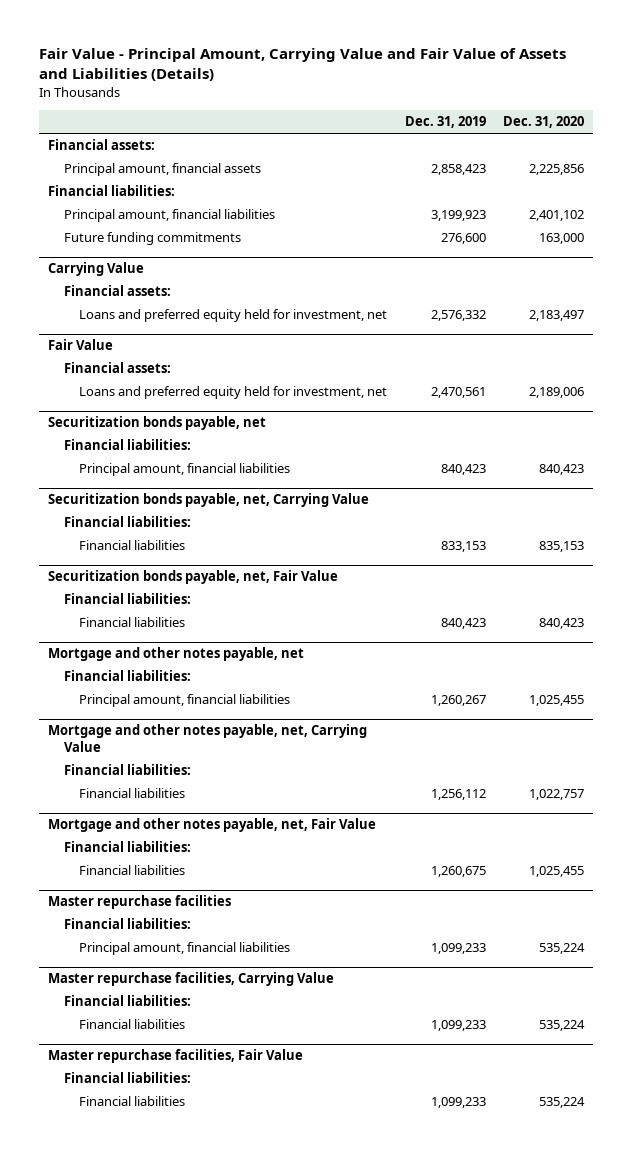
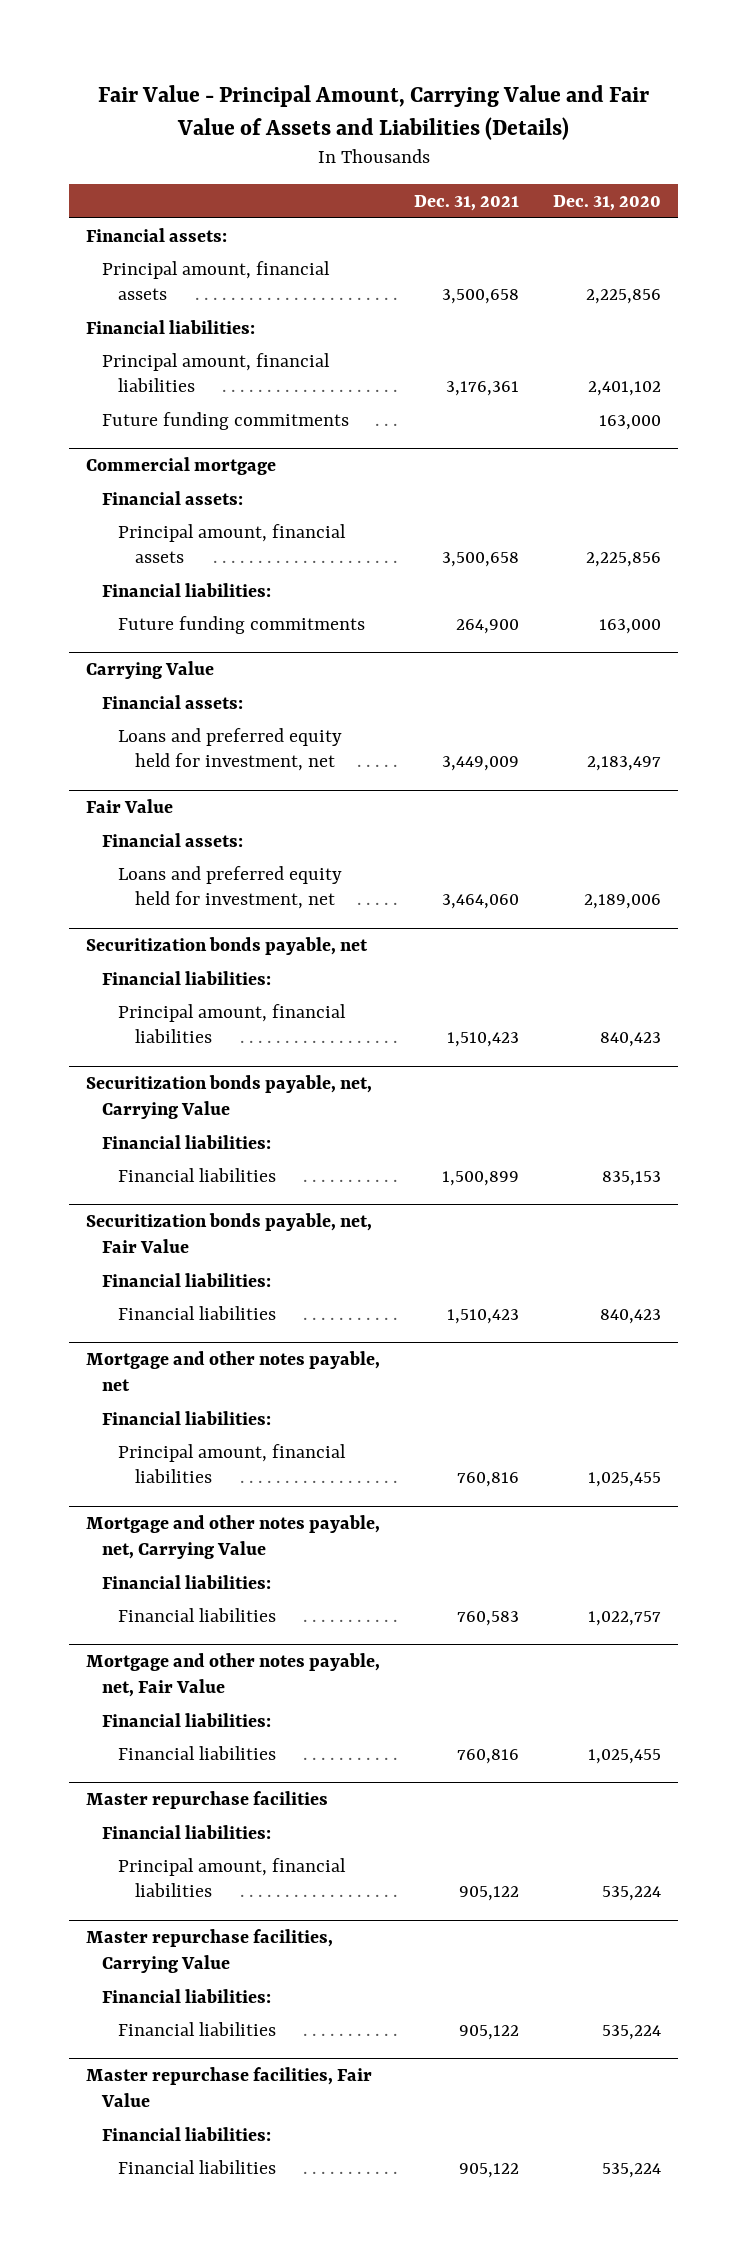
- | Dec. 31, 2019 | Dec. 31, 2020
+ | Dec. 31, 2021 | Dec. 31, 2020
+ Commercial mortgage
+ Financial assets:
+ Principal amount, financial assets | 3,500,658 | 2,225,856
+ Financial liabilities:
+ Future funding commitments | 264,900 | 163,000

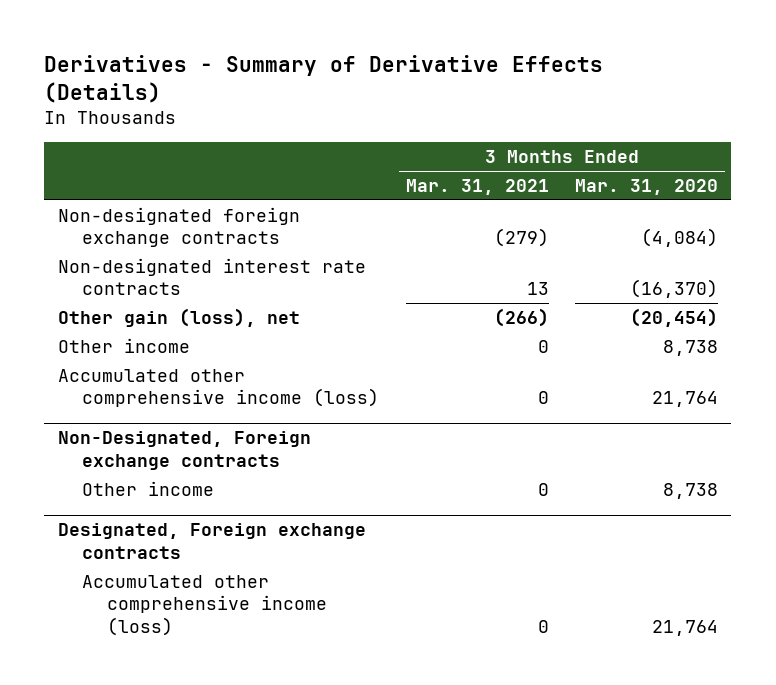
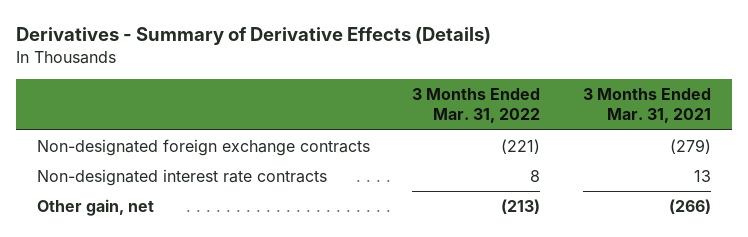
- | 3 Months Ended Mar. 31, 2021 | 3 Months Ended Mar. 31, 2020
+ | 3 Months Ended Mar. 31, 2022 | 3 Months Ended Mar. 31, 2021
- Other gain (loss), net | (266) | (20,454)
- Other income | 0 | 8,738
- Accumulated other comprehensive income (loss) | 0 | 21,764
- Non-Designated, Foreign exchange contracts
- Other income | 0 | 8,738
- Designated, Foreign exchange contracts
- Accumulated other comprehensive income (loss) | 0 | 21,764
+ Other gain, net | (213) | (266)

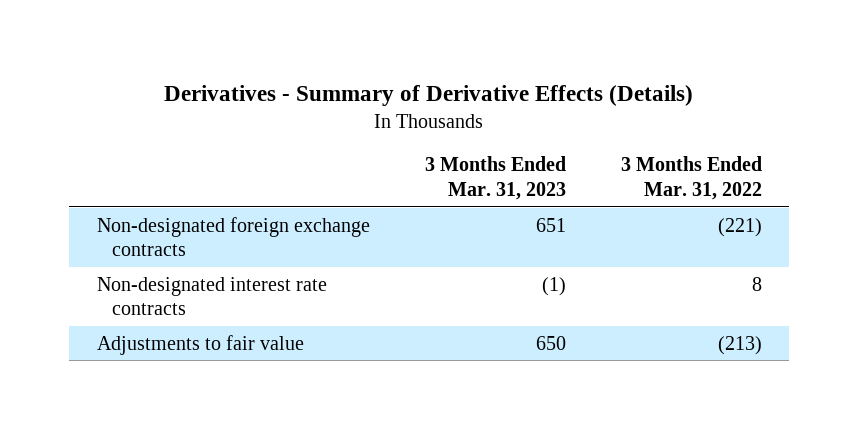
- | 3 Months Ended Mar. 31, 2022 | 3 Months Ended Mar. 31, 2021
+ | 3 Months Ended Mar. 31, 2023 | 3 Months Ended Mar. 31, 2022
- Other gain, net | (213) | (266)
+ Adjustments to fair value | 650 | (213)

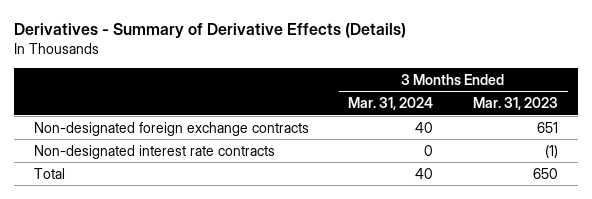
- | 3 Months Ended Mar. 31, 2023 | 3 Months Ended Mar. 31, 2022
+ | 3 Months Ended Mar. 31, 2024 | 3 Months Ended Mar. 31, 2023
- Adjustments to fair value | 650 | (213)
+ Total | 40 | 650

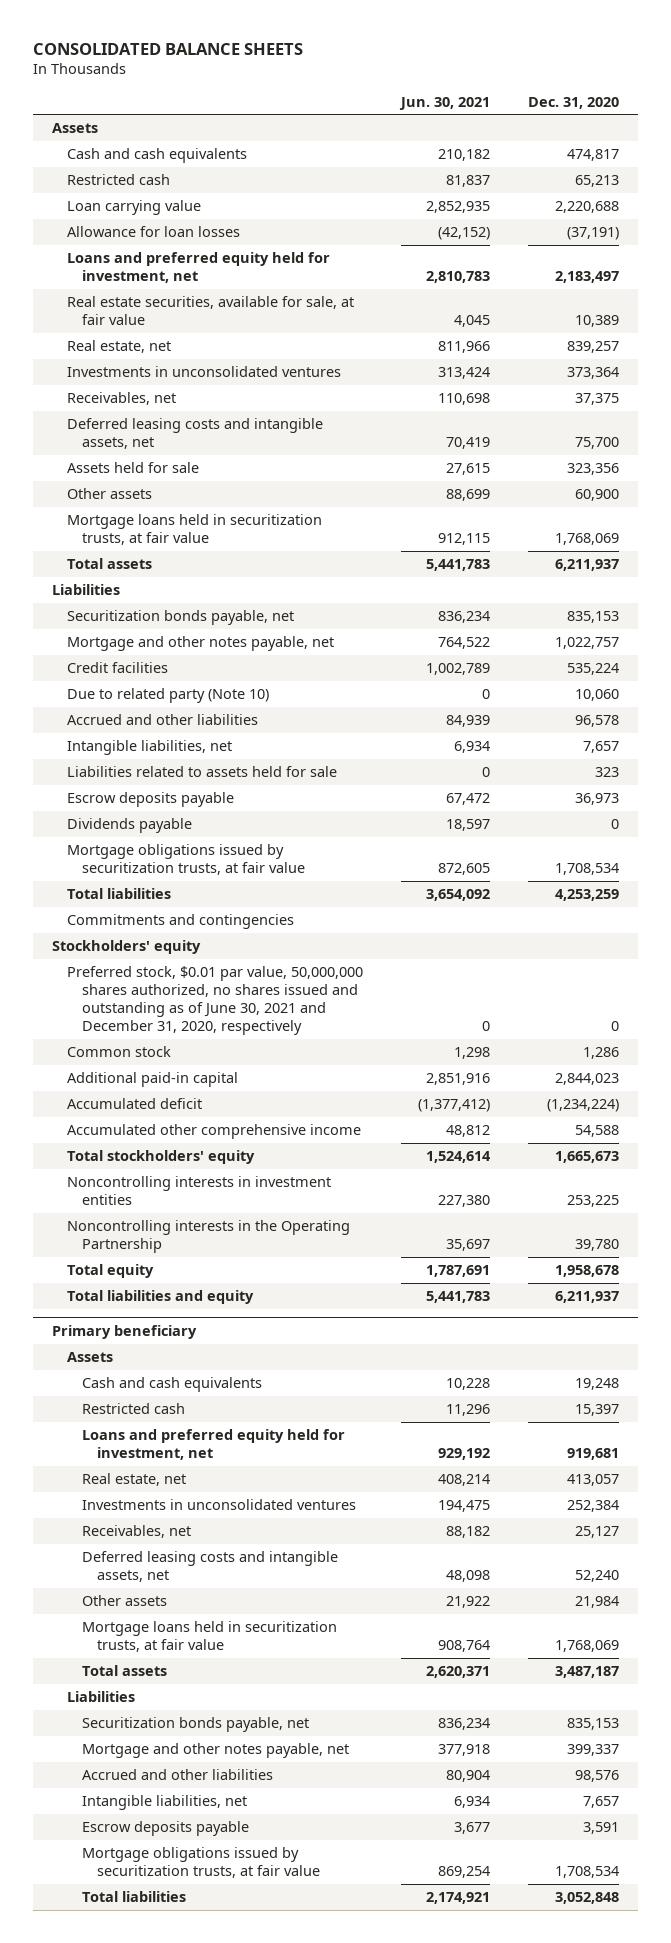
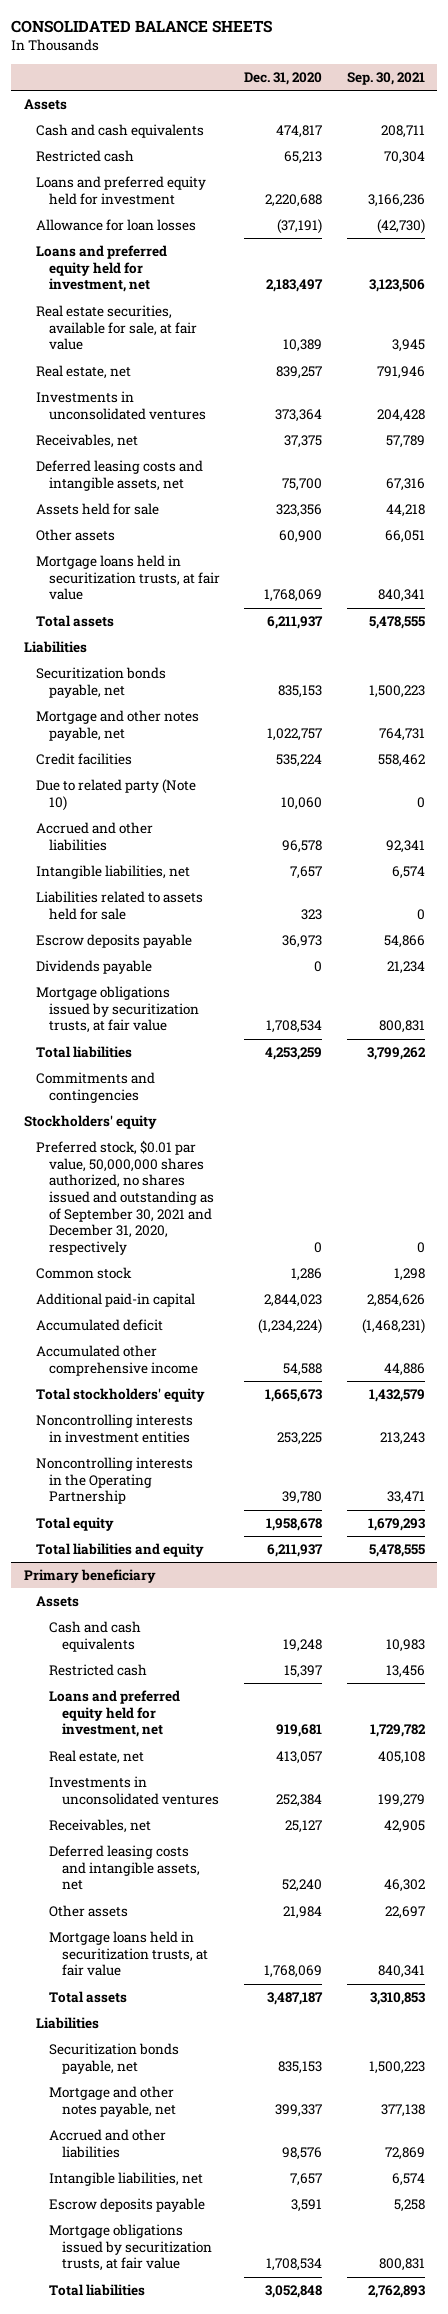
- | Jun. 30, 2021 | Dec. 31, 2020
+ | Dec. 31, 2020 | Sep. 30, 2021
- Loan carrying value | 2,852,935 | 2,220,688
+ Loans and preferred equity held for investment | 2,220,688 | 3,166,236
- Preferred stock, $0.01 par value, 50,000,000 shares authorized, no shares issued and outstanding as of June 30, 2021 and December 31, 2020, respectively | 0 | 0
+ Preferred stock, $0.01 par value, 50,000,000 shares authorized, no shares issued and outstanding as of September 30, 2021 and December 31, 2020, respectively | 0 | 0

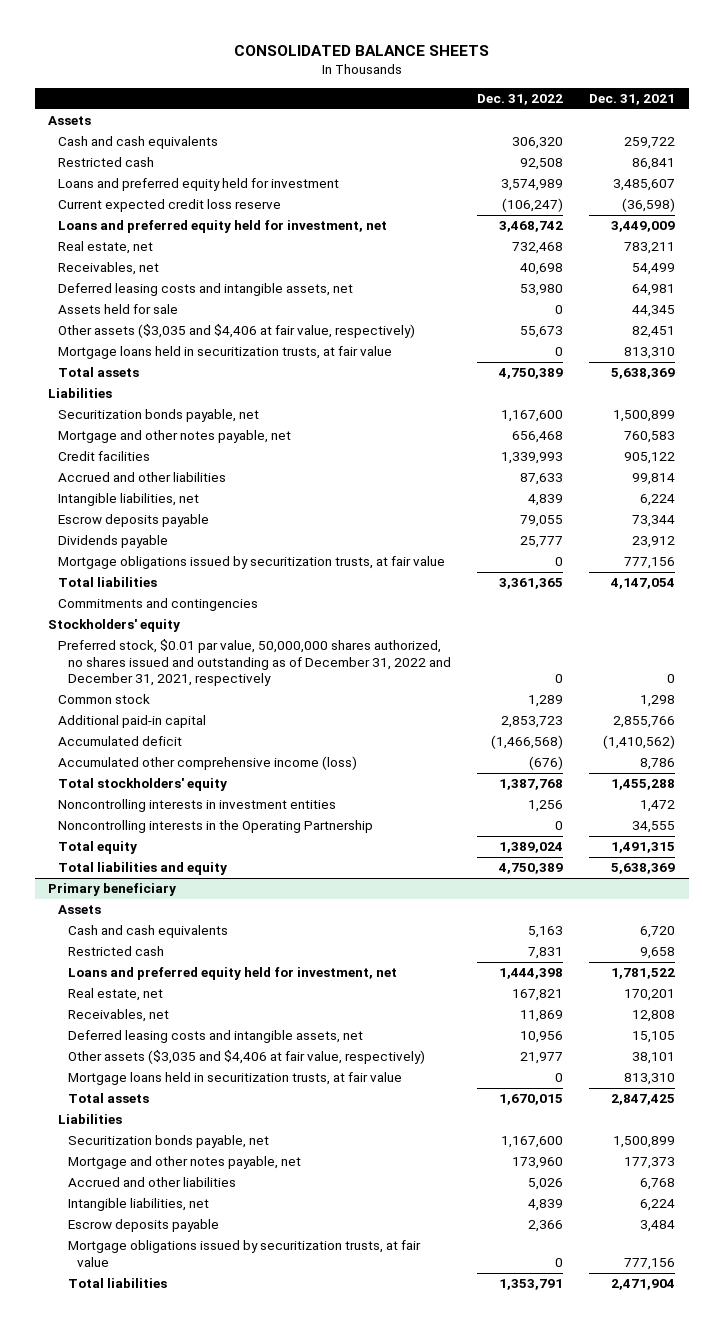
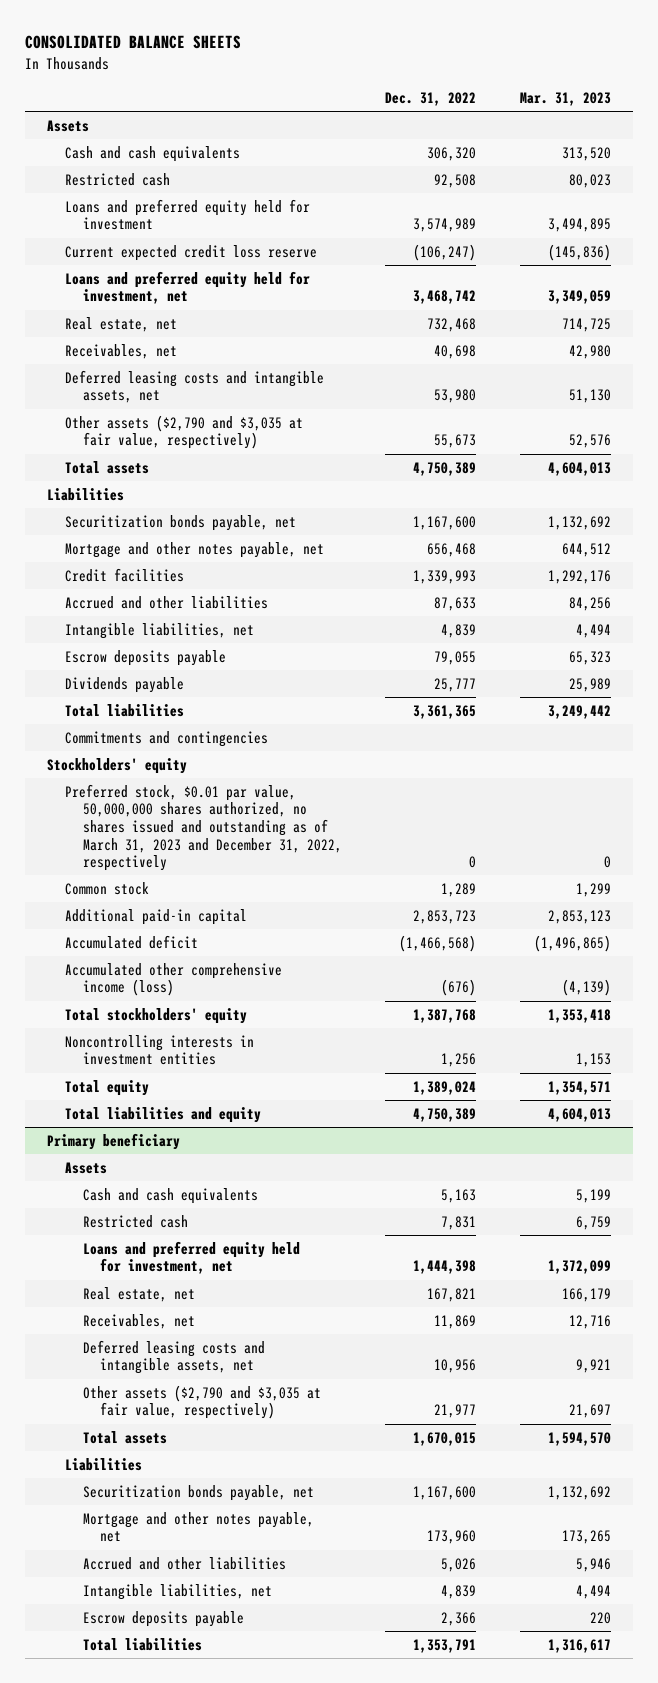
- | Dec. 31, 2022 | Dec. 31, 2021
+ | Dec. 31, 2022 | Mar. 31, 2023
- Assets held for sale | 0 | 44,345
- Other assets ($3,035 and $4,406 at fair value, respectively) | 55,673 | 82,451
- Mortgage loans held in securitization trusts, at fair value | 0 | 813,310
+ Other assets ($2,790 and $3,035 at fair value, respectively) | 55,673 | 52,576
- Mortgage obligations issued by securitization trusts, at fair value | 0 | 777,156
- Preferred stock, $0.01 par value, 50,000,000 shares authorized, no shares issued and outstanding as of December 31, 2022 and December 31, 2021, respectively | 0 | 0
+ Preferred stock, $0.01 par value, 50,000,000 shares authorized, no shares issued and outstanding as of March 31, 2023 and December 31, 2022, respectively | 0 | 0
- Noncontrolling interests in the Operating Partnership | 0 | 34,555
@ Primary beneficiary
- Other assets ($3,035 and $4,406 at fair value, respectively) | 21,977 | 38,101
- Mortgage loans held in securitization trusts, at fair value | 0 | 813,310
+ Other assets ($2,790 and $3,035 at fair value, respectively) | 21,977 | 21,697
- Mortgage obligations issued by securitization trusts, at fair value | 0 | 777,156

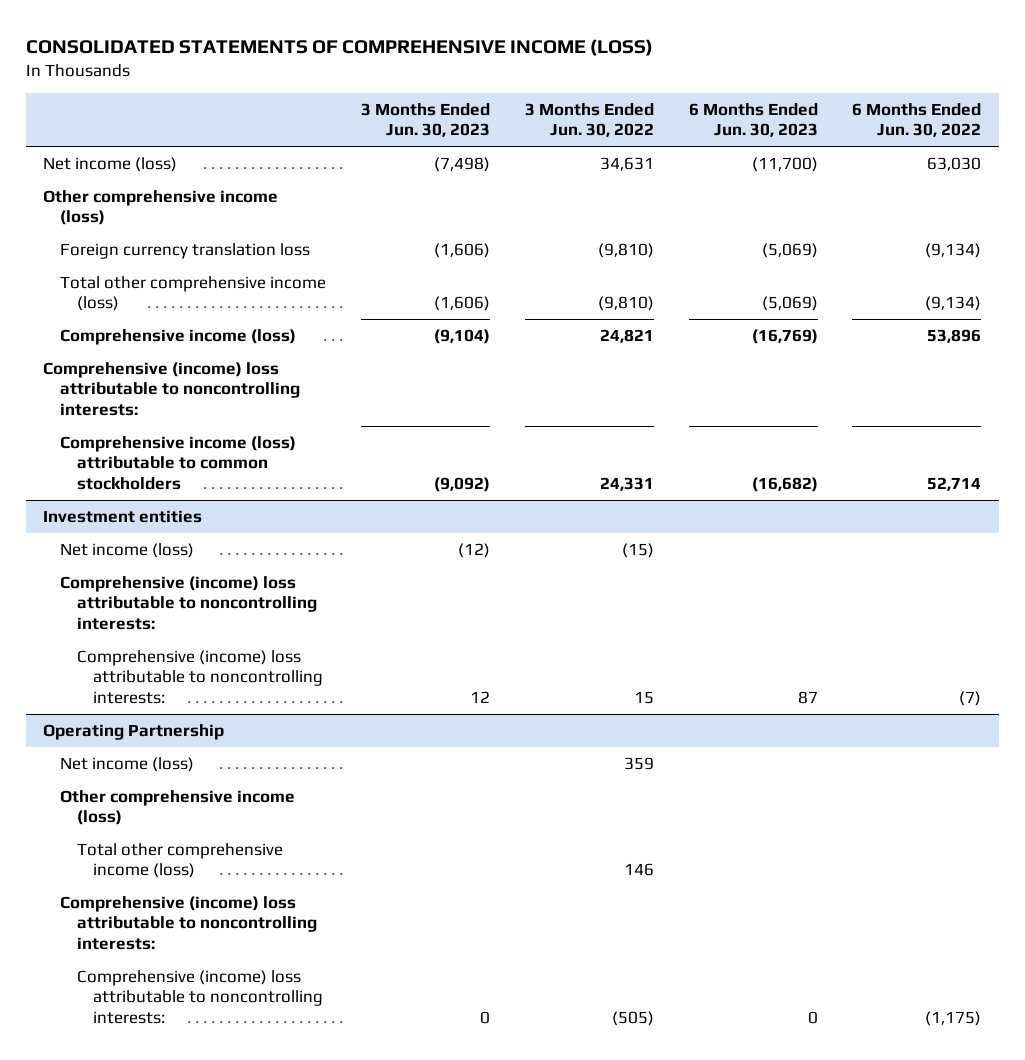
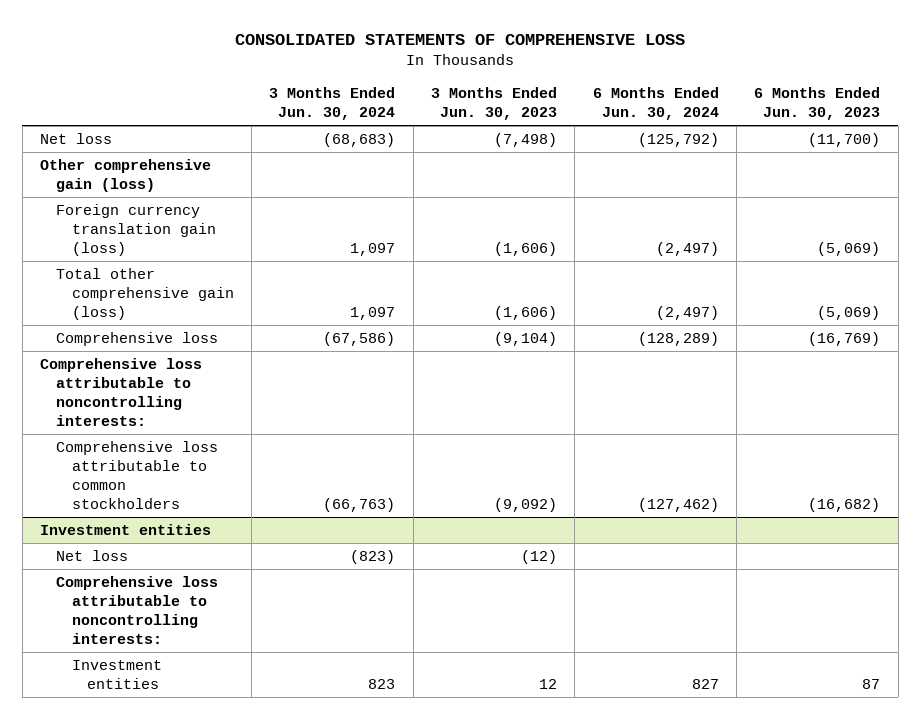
- CONSOLIDATED STATEMENTS OF COMPREHENSIVE INCOME (LOSS)
+ CONSOLIDATED STATEMENTS OF COMPREHENSIVE LOSS
- | 3 Months Ended Jun. 30, 2023 | 3 Months Ended Jun. 30, 2022 | 6 Months Ended Jun. 30, 2023 | 6 Months Ended Jun. 30, 2022
+ | 3 Months Ended Jun. 30, 2024 | 3 Months Ended Jun. 30, 2023 | 6 Months Ended Jun. 30, 2024 | 6 Months Ended Jun. 30, 2023
- Net income (loss) | (7,498) | 34,631 | (11,700) | 63,030
- Other comprehensive income (loss)
- Foreign currency translation loss | (1,606) | (9,810) | (5,069) | (9,134)
- Total other comprehensive income (loss) | (1,606) | (9,810) | (5,069) | (9,134)
- Comprehensive income (loss) | (9,104) | 24,821 | (16,769) | 53,896
- Comprehensive (income) loss attributable to noncontrolling interests:
- Comprehensive income (loss) attributable to common stockholders | (9,092) | 24,331 | (16,682) | 52,714
+ Net loss | (68,683) | (7,498) | (125,792) | (11,700)
+ Other comprehensive gain (loss)
+ Foreign currency translation gain (loss) | 1,097 | (1,606) | (2,497) | (5,069)
+ Total other comprehensive gain (loss) | 1,097 | (1,606) | (2,497) | (5,069)
+ Comprehensive loss | (67,586) | (9,104) | (128,289) | (16,769)
+ Comprehensive loss attributable to noncontrolling interests:
+ Comprehensive loss attributable to common stockholders | (66,763) | (9,092) | (127,462) | (16,682)
@ Investment entities
- Net income (loss) | (12) | (15) | |
- Comprehensive (income) loss attributable to noncontrolling interests:
- Comprehensive (income) loss attributable to noncontrolling interests: | 12 | 15 | 87 | (7)
- Operating Partnership
- Net income (loss) | | 359 | |
- Other comprehensive income (loss)
- Total other comprehensive income (loss) | | 146 | |
- Comprehensive (income) loss attributable to noncontrolling interests:
- Comprehensive (income) loss attributable to noncontrolling interests: | 0 | (505) | 0 | (1,175)
@ Investment entities
+ Net loss | (823) | (12) | |
+ Comprehensive loss attributable to noncontrolling interests:
+ Investment entities | 823 | 12 | 827 | 87

